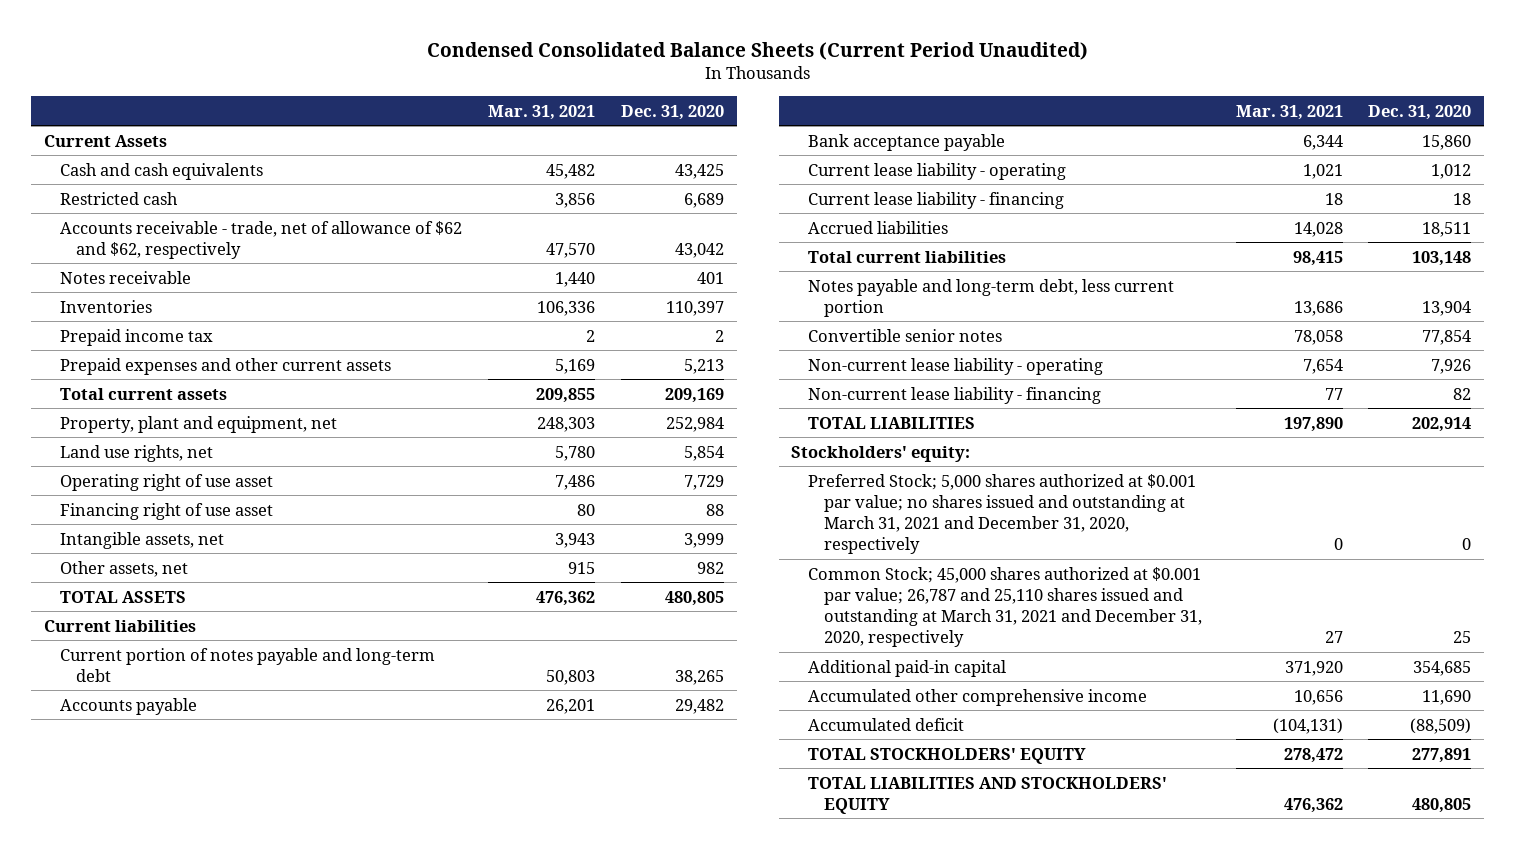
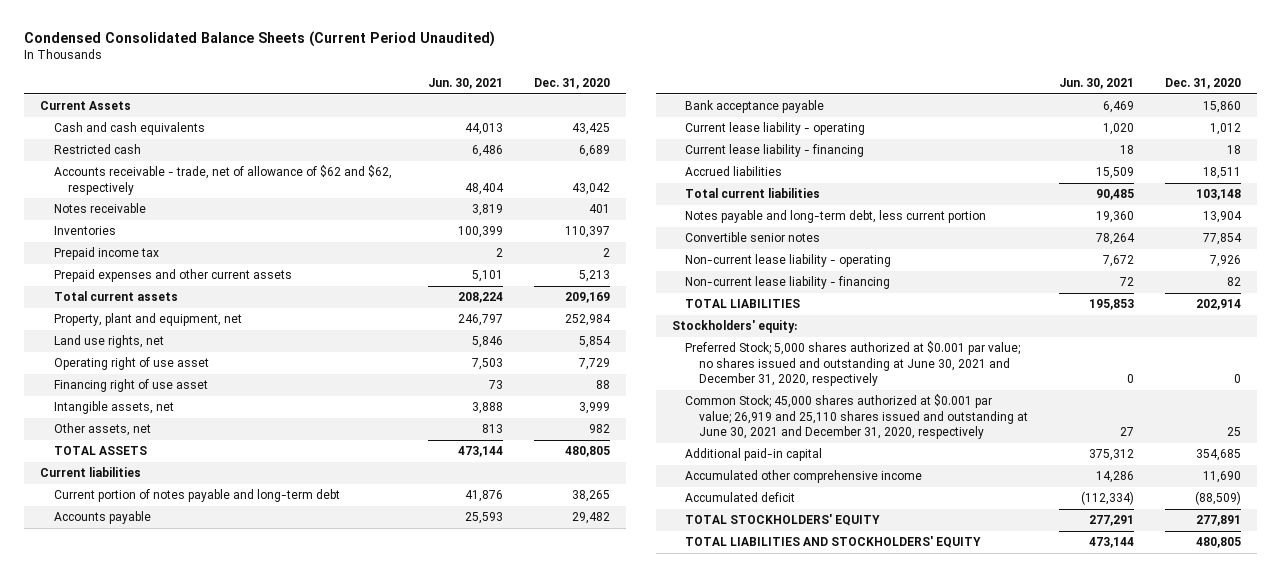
- | Mar. 31, 2021 | Dec. 31, 2020
+ | Jun. 30, 2021 | Dec. 31, 2020
- Preferred Stock; 5,000 shares authorized at $0.001 par value; no shares issued and outstanding at March 31, 2021 and December 31, 2020, respectively | 0 | 0
- Common Stock; 45,000 shares authorized at $0.001 par value; 26,787 and 25,110 shares issued and outstanding at March 31, 2021 and December 31, 2020, respectively | 27 | 25
+ Preferred Stock; 5,000 shares authorized at $0.001 par value; no shares issued and outstanding at June 30, 2021 and December 31, 2020, respectively | 0 | 0
+ Common Stock; 45,000 shares authorized at $0.001 par value; 26,919 and 25,110 shares issued and outstanding at June 30, 2021 and December 31, 2020, respectively | 27 | 25

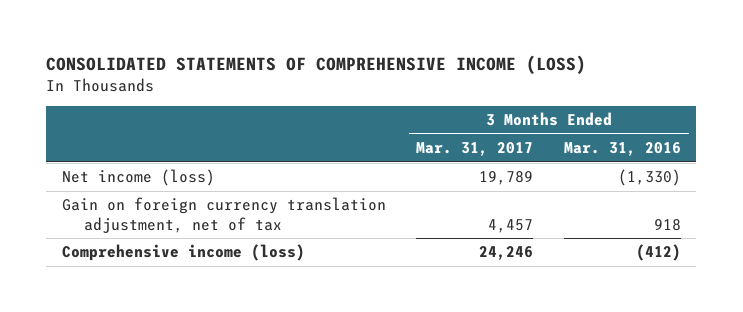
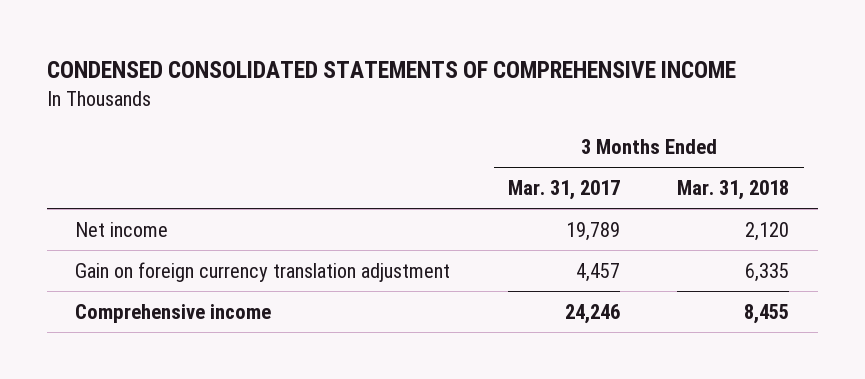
- CONSOLIDATED STATEMENTS OF COMPREHENSIVE INCOME (LOSS)
+ CONDENSED CONSOLIDATED STATEMENTS OF COMPREHENSIVE INCOME
- | 3 Months Ended Mar. 31, 2017 | 3 Months Ended Mar. 31, 2016
+ | 3 Months Ended Mar. 31, 2017 | 3 Months Ended Mar. 31, 2018
- Net income (loss) | 19,789 | (1,330)
- Gain on foreign currency translation adjustment, net of tax | 4,457 | 918
- Comprehensive income (loss) | 24,246 | (412)
+ Net income | 19,789 | 2,120
+ Gain on foreign currency translation adjustment | 4,457 | 6,335
+ Comprehensive income | 24,246 | 8,455

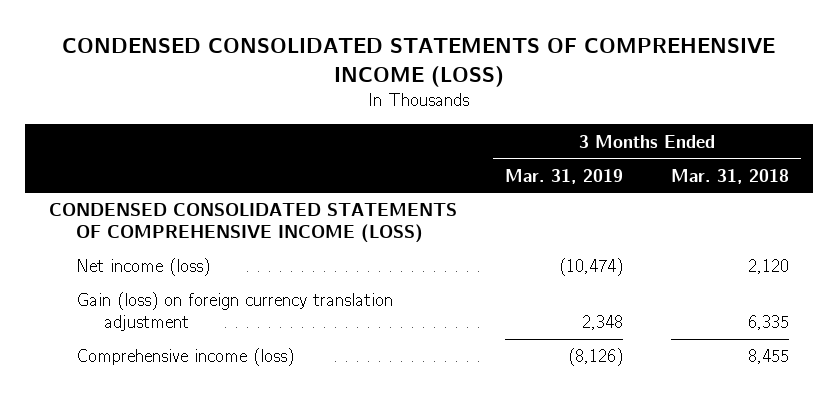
- CONDENSED CONSOLIDATED STATEMENTS OF COMPREHENSIVE INCOME
+ CONDENSED CONSOLIDATED STATEMENTS OF COMPREHENSIVE INCOME (LOSS)
- | 3 Months Ended Mar. 31, 2017 | 3 Months Ended Mar. 31, 2018
+ | 3 Months Ended Mar. 31, 2019 | 3 Months Ended Mar. 31, 2018
- Net income | 19,789 | 2,120
- Gain on foreign currency translation adjustment | 4,457 | 6,335
- Comprehensive income | 24,246 | 8,455
+ CONDENSED CONSOLIDATED STATEMENTS OF COMPREHENSIVE INCOME (LOSS)
+ Net income (loss) | (10,474) | 2,120
+ Gain (loss) on foreign currency translation adjustment | 2,348 | 6,335
+ Comprehensive income (loss) | (8,126) | 8,455

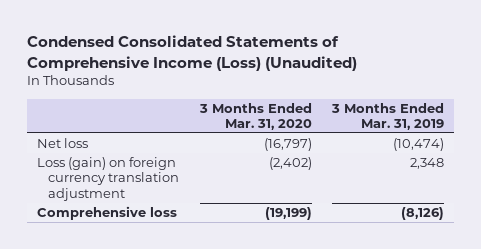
- CONDENSED CONSOLIDATED STATEMENTS OF COMPREHENSIVE INCOME (LOSS)
+ Condensed Consolidated Statements of Comprehensive Income (Loss) (Unaudited)
- | 3 Months Ended Mar. 31, 2019 | 3 Months Ended Mar. 31, 2018
+ | 3 Months Ended Mar. 31, 2020 | 3 Months Ended Mar. 31, 2019
- CONDENSED CONSOLIDATED STATEMENTS OF COMPREHENSIVE INCOME (LOSS)
- Net income (loss) | (10,474) | 2,120
- Gain (loss) on foreign currency translation adjustment | 2,348 | 6,335
- Comprehensive income (loss) | (8,126) | 8,455
+ Net loss | (16,797) | (10,474)
+ Loss (gain) on foreign currency translation adjustment | (2,402) | 2,348
+ Comprehensive loss | (19,199) | (8,126)

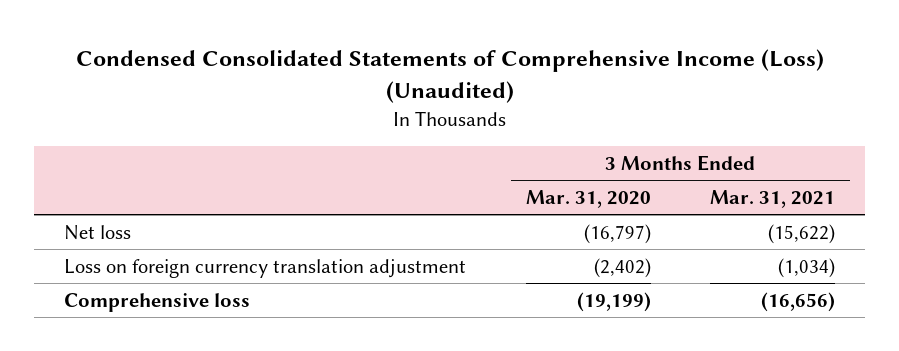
- | 3 Months Ended Mar. 31, 2020 | 3 Months Ended Mar. 31, 2019
+ | 3 Months Ended Mar. 31, 2020 | 3 Months Ended Mar. 31, 2021
- Loss (gain) on foreign currency translation adjustment | (2,402) | 2,348
+ Loss on foreign currency translation adjustment | (2,402) | (1,034)

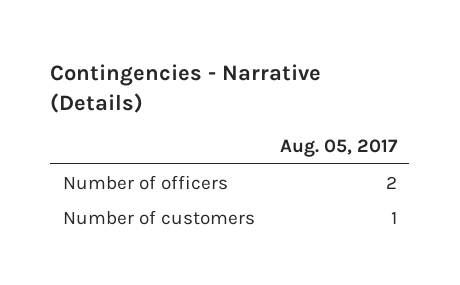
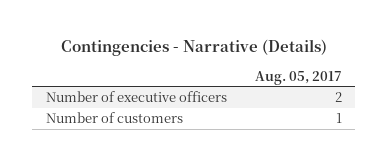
- Number of officers | 2
+ Number of executive officers | 2

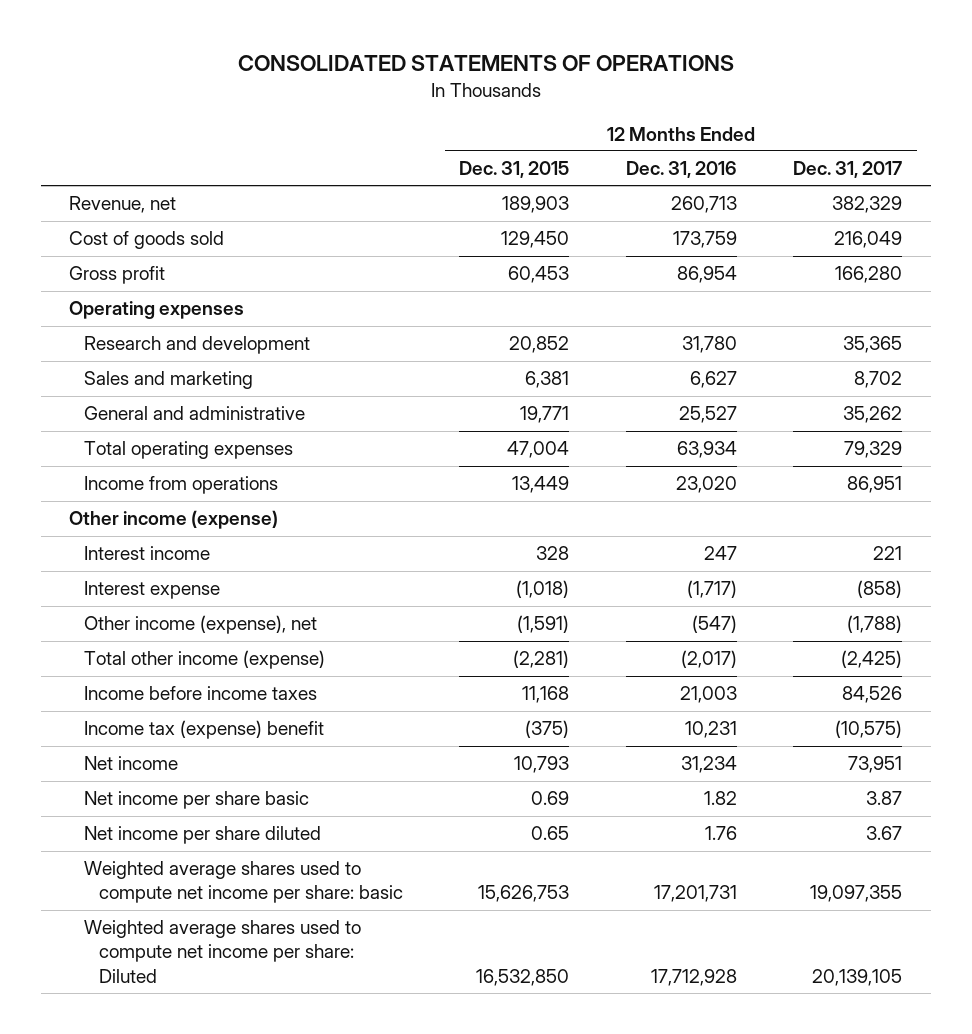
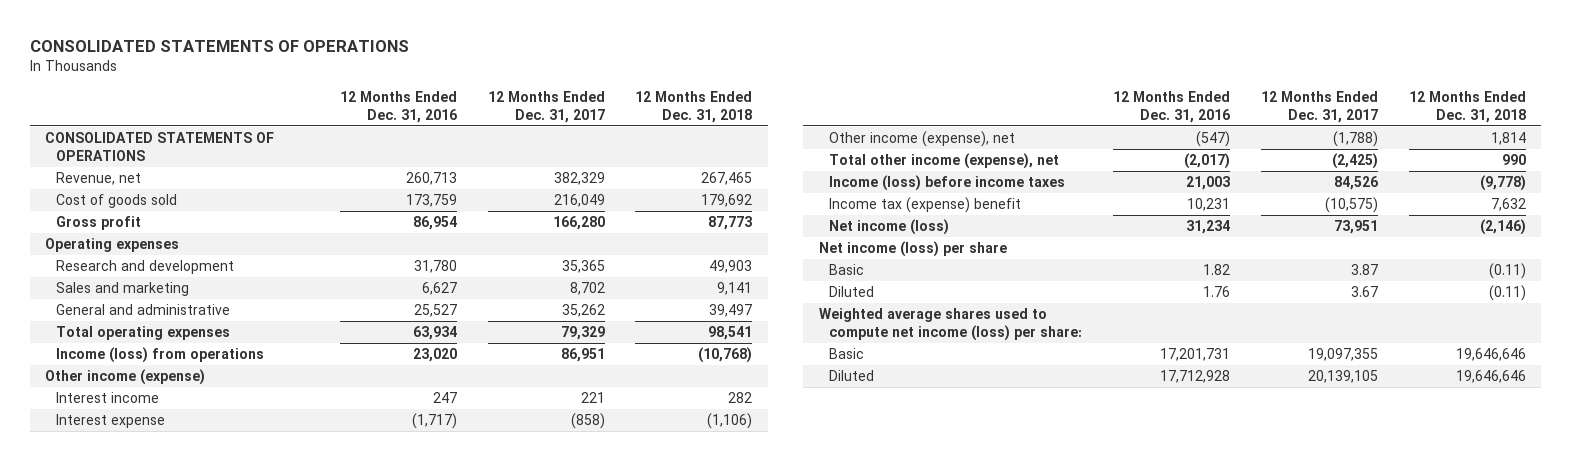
- | 12 Months Ended Dec. 31, 2015 | 12 Months Ended Dec. 31, 2016 | 12 Months Ended Dec. 31, 2017
+ | 12 Months Ended Dec. 31, 2016 | 12 Months Ended Dec. 31, 2017 | 12 Months Ended Dec. 31, 2018
+ CONSOLIDATED STATEMENTS OF OPERATIONS
- Income from operations | 13,449 | 23,020 | 86,951
+ Income (loss) from operations | 23,020 | 86,951 | (10,768)
- Total other income (expense) | (2,281) | (2,017) | (2,425)
- Income before income taxes | 11,168 | 21,003 | 84,526
+ Total other income (expense), net | (2,017) | (2,425) | 990
+ Income (loss) before income taxes | 21,003 | 84,526 | (9,778)
- Net income | 10,793 | 31,234 | 73,951
- Net income per share basic | 0.69 | 1.82 | 3.87
- Net income per share diluted | 0.65 | 1.76 | 3.67
- Weighted average shares used to compute net income per share: basic | 15,626,753 | 17,201,731 | 19,097,355
- Weighted average shares used to compute net income per share: Diluted | 16,532,850 | 17,712,928 | 20,139,105
+ Net income (loss) | 31,234 | 73,951 | (2,146)
+ Net income (loss) per share
+ Basic | 1.82 | 3.87 | (0.11)
+ Diluted | 1.76 | 3.67 | (0.11)
+ Weighted average shares used to compute net income (loss) per share:
+ Basic | 17,201,731 | 19,097,355 | 19,646,646
+ Diluted | 17,712,928 | 20,139,105 | 19,646,646

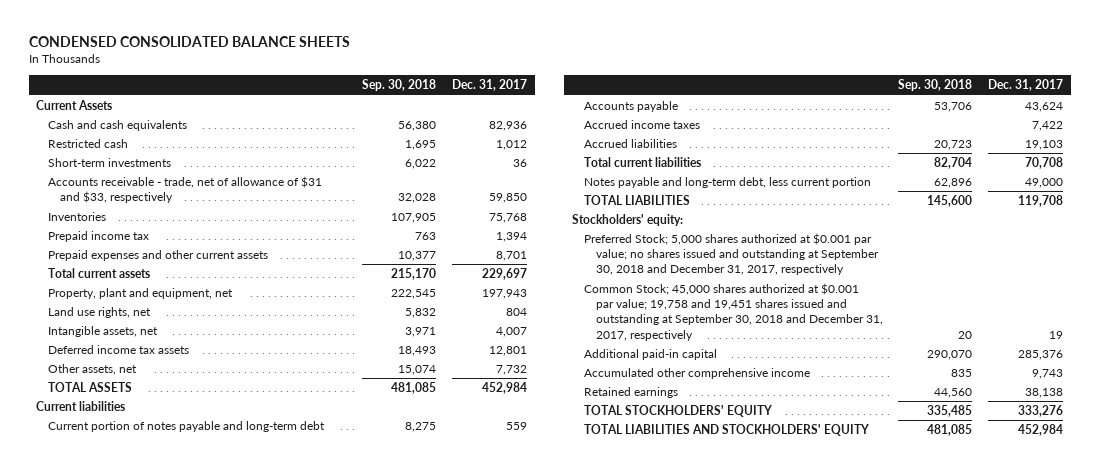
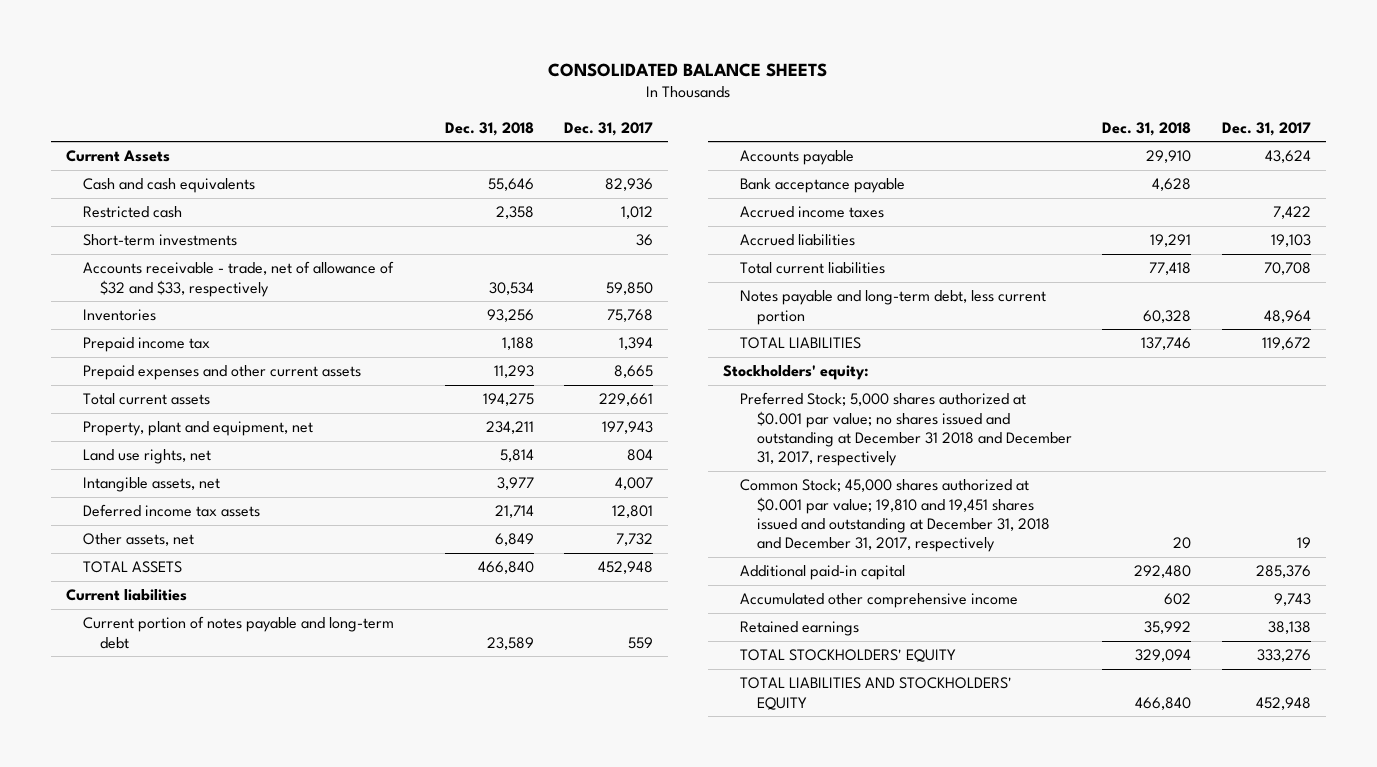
- CONDENSED CONSOLIDATED BALANCE SHEETS
+ CONSOLIDATED BALANCE SHEETS
- | Sep. 30, 2018 | Dec. 31, 2017
+ | Dec. 31, 2018 | Dec. 31, 2017
- Accounts receivable - trade, net of allowance of $31 and $33, respectively | 32,028 | 59,850
+ Accounts receivable - trade, net of allowance of $32 and $33, respectively | 30,534 | 59,850
- Prepaid expenses and other current assets | 10,377 | 8,701
- Total current assets | 215,170 | 229,697
+ Prepaid expenses and other current assets | 11,293 | 8,665
+ Total current assets | 194,275 | 229,661
- TOTAL ASSETS | 481,085 | 452,984
+ TOTAL ASSETS | 466,840 | 452,948
+ Bank acceptance payable | 4,628 |
- Notes payable and long-term debt, less current portion | 62,896 | 49,000
- TOTAL LIABILITIES | 145,600 | 119,708
+ Notes payable and long-term debt, less current portion | 60,328 | 48,964
+ TOTAL LIABILITIES | 137,746 | 119,672
- Preferred Stock; 5,000 shares authorized at $0.001 par value; no shares issued and outstanding at September 30, 2018 and December 31, 2017, respectively
- Common Stock; 45,000 shares authorized at $0.001 par value; 19,758 and 19,451 shares issued and outstanding at September 30, 2018 and December 31, 2017, respectively | 20 | 19
+ Preferred Stock; 5,000 shares authorized at $0.001 par value; no shares issued and outstanding at December 31 2018 and December 31, 2017, respectively
+ Common Stock; 45,000 shares authorized at $0.001 par value; 19,810 and 19,451 shares issued and outstanding at December 31, 2018 and December 31, 2017, respectively | 20 | 19
- TOTAL LIABILITIES AND STOCKHOLDERS' EQUITY | 481,085 | 452,984
+ TOTAL LIABILITIES AND STOCKHOLDERS' EQUITY | 466,840 | 452,948

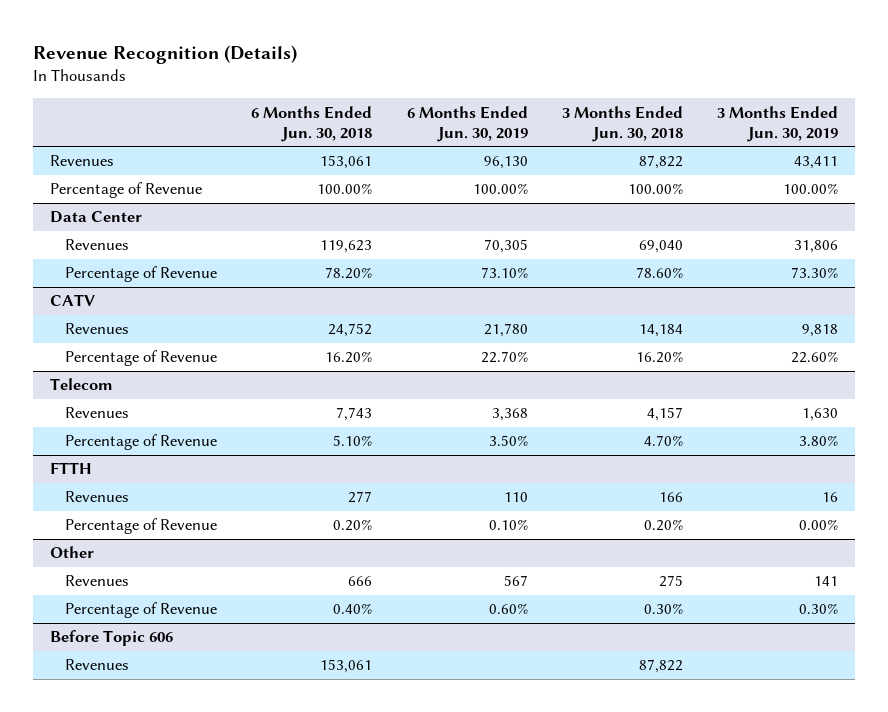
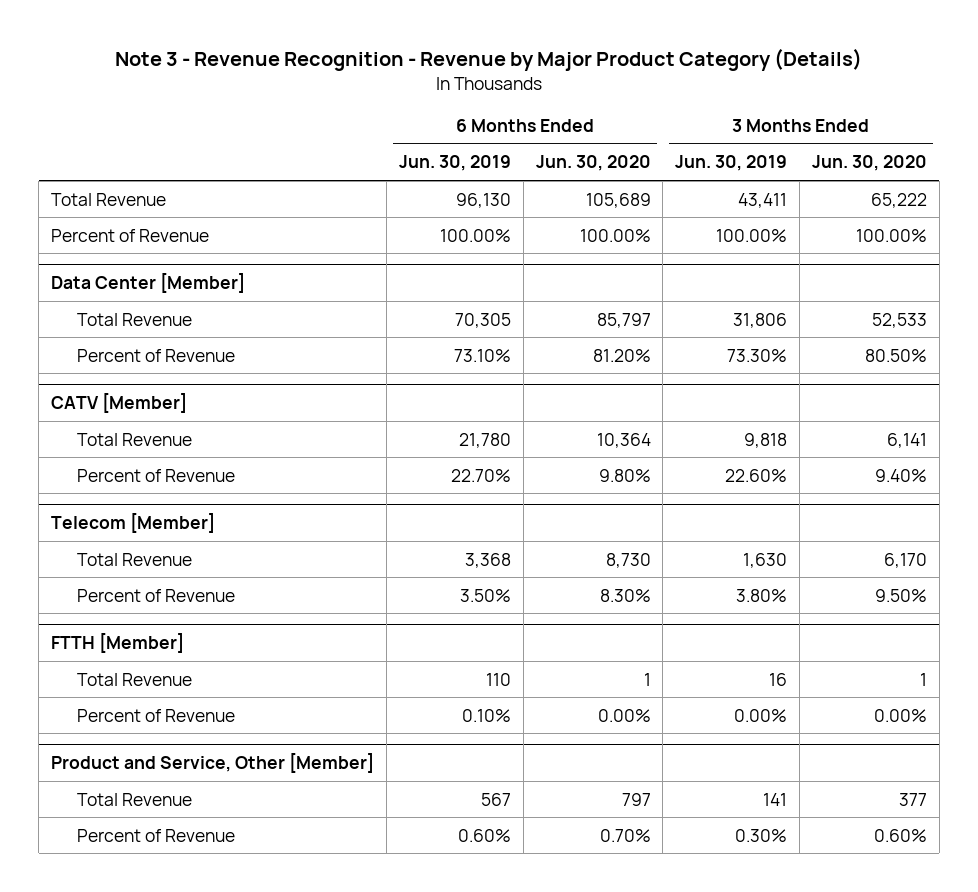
- Revenue Recognition (Details)
+ Note 3 - Revenue Recognition - Revenue by Major Product Category (Details)
- | 6 Months Ended Jun. 30, 2018 | 6 Months Ended Jun. 30, 2019 | 3 Months Ended Jun. 30, 2018 | 3 Months Ended Jun. 30, 2019
+ | 6 Months Ended Jun. 30, 2019 | 6 Months Ended Jun. 30, 2020 | 3 Months Ended Jun. 30, 2019 | 3 Months Ended Jun. 30, 2020
- Revenues | 153,061 | 96,130 | 87,822 | 43,411
- Percentage of Revenue | 100.00% | 100.00% | 100.00% | 100.00%
- Data Center
- Revenues | 119,623 | 70,305 | 69,040 | 31,806
- Percentage of Revenue | 78.20% | 73.10% | 78.60% | 73.30%
- CATV
- Revenues | 24,752 | 21,780 | 14,184 | 9,818
- Percentage of Revenue | 16.20% | 22.70% | 16.20% | 22.60%
- Telecom
- Revenues | 7,743 | 3,368 | 4,157 | 1,630
- Percentage of Revenue | 5.10% | 3.50% | 4.70% | 3.80%
- FTTH
- Revenues | 277 | 110 | 166 | 16
- Percentage of Revenue | 0.20% | 0.10% | 0.20% | 0.00%
- Other
- Revenues | 666 | 567 | 275 | 141
- Percentage of Revenue | 0.40% | 0.60% | 0.30% | 0.30%
- Before Topic 606
- Revenues | 153,061 | | 87,822 |
+ Total Revenue | 96,130 | 105,689 | 43,411 | 65,222
+ Percent of Revenue | 100.00% | 100.00% | 100.00% | 100.00%
+ Data Center [Member]
+ Total Revenue | 70,305 | 85,797 | 31,806 | 52,533
+ Percent of Revenue | 73.10% | 81.20% | 73.30% | 80.50%
+ CATV [Member]
+ Total Revenue | 21,780 | 10,364 | 9,818 | 6,141
+ Percent of Revenue | 22.70% | 9.80% | 22.60% | 9.40%
+ Telecom [Member]
+ Total Revenue | 3,368 | 8,730 | 1,630 | 6,170
+ Percent of Revenue | 3.50% | 8.30% | 3.80% | 9.50%
+ FTTH [Member]
+ Total Revenue | 110 | 1 | 16 | 1
+ Percent of Revenue | 0.10% | 0.00% | 0.00% | 0.00%
+ Product and Service, Other [Member]
+ Total Revenue | 567 | 797 | 141 | 377
+ Percent of Revenue | 0.60% | 0.70% | 0.30% | 0.60%

